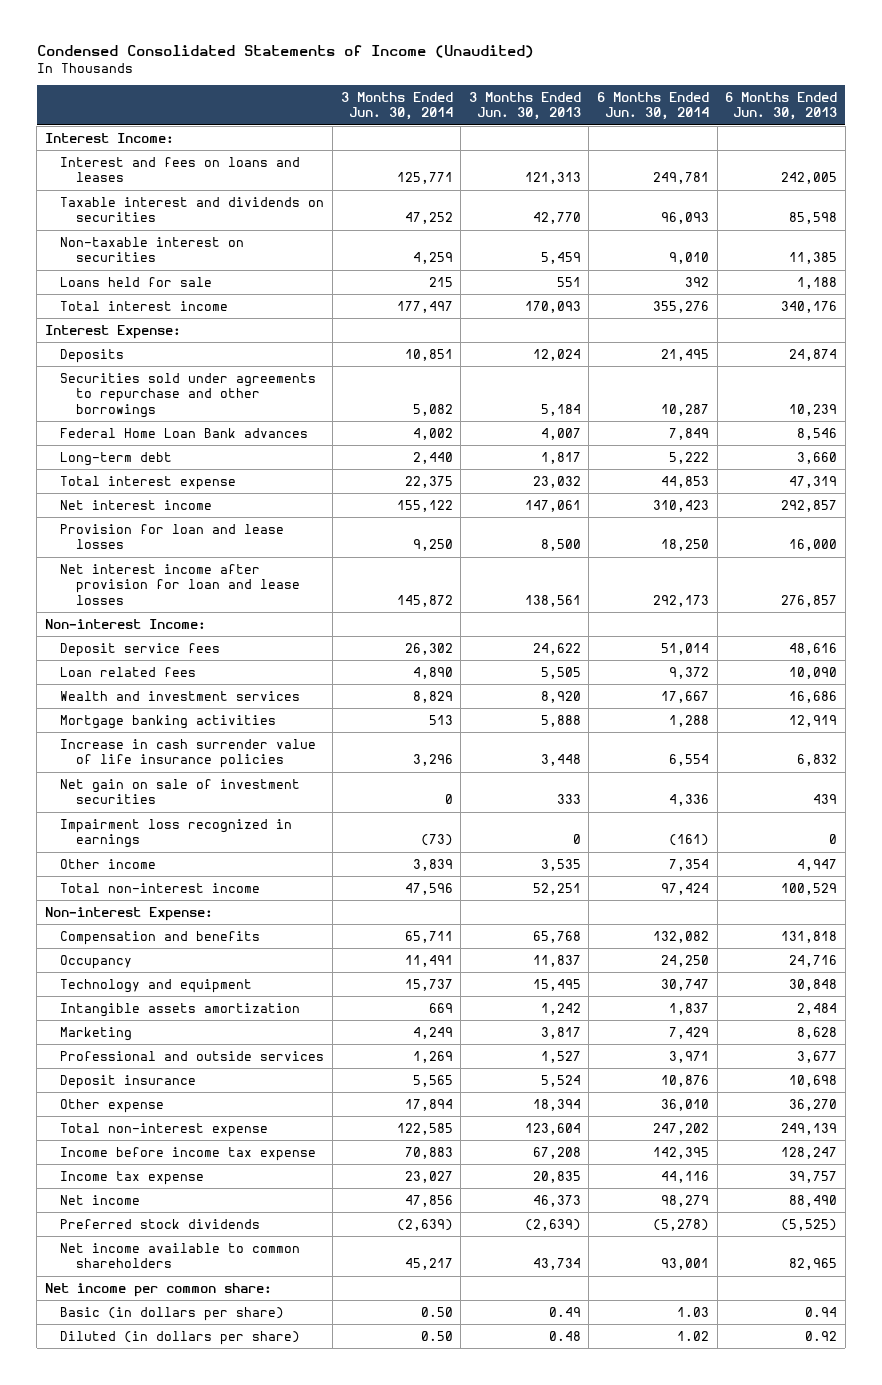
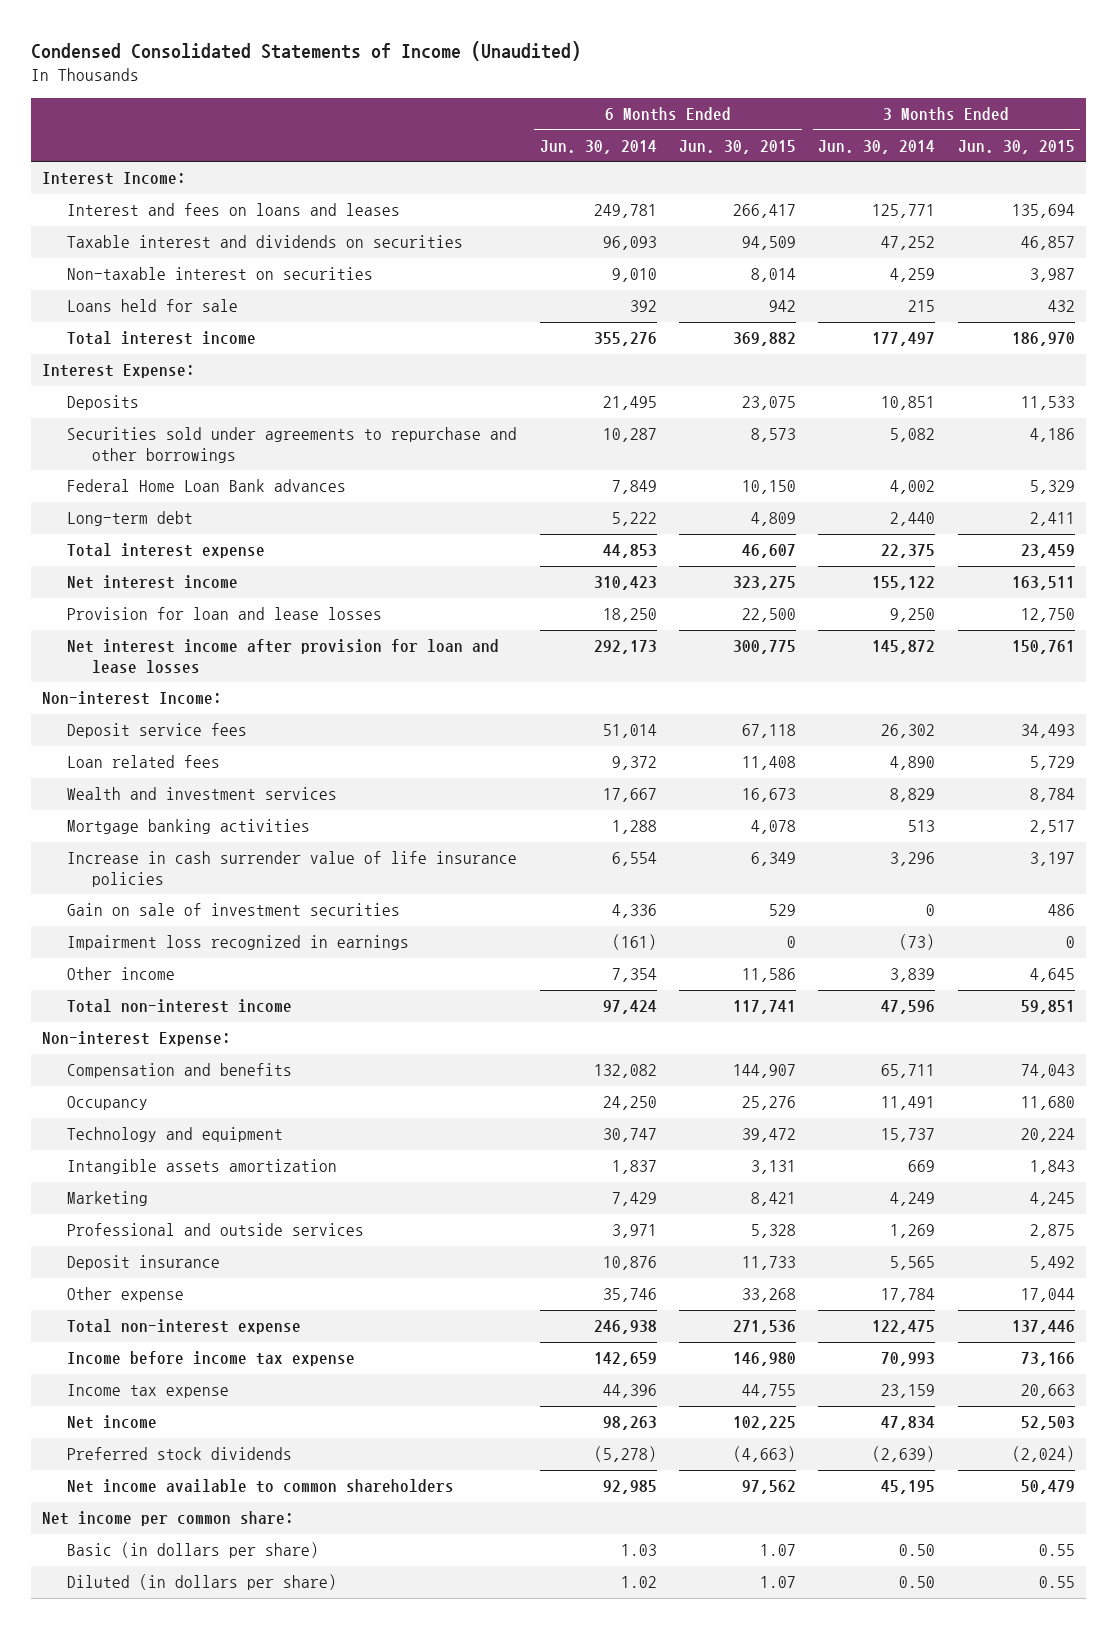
- | 3 Months Ended Jun. 30, 2014 | 3 Months Ended Jun. 30, 2013 | 6 Months Ended Jun. 30, 2014 | 6 Months Ended Jun. 30, 2013
+ | 6 Months Ended Jun. 30, 2014 | 6 Months Ended Jun. 30, 2015 | 3 Months Ended Jun. 30, 2014 | 3 Months Ended Jun. 30, 2015
- Net gain on sale of investment securities | 0 | 333 | 4,336 | 439
+ Gain on sale of investment securities | 4,336 | 529 | 0 | 486
- Other expense | 17,894 | 18,394 | 36,010 | 36,270
- Total non-interest expense | 122,585 | 123,604 | 247,202 | 249,139
- Income before income tax expense | 70,883 | 67,208 | 142,395 | 128,247
- Income tax expense | 23,027 | 20,835 | 44,116 | 39,757
- Net income | 47,856 | 46,373 | 98,279 | 88,490
+ Other expense | 35,746 | 33,268 | 17,784 | 17,044
+ Total non-interest expense | 246,938 | 271,536 | 122,475 | 137,446
+ Income before income tax expense | 142,659 | 146,980 | 70,993 | 73,166
+ Income tax expense | 44,396 | 44,755 | 23,159 | 20,663
+ Net income | 98,263 | 102,225 | 47,834 | 52,503
- Net income available to common shareholders | 45,217 | 43,734 | 93,001 | 82,965
+ Net income available to common shareholders | 92,985 | 97,562 | 45,195 | 50,479

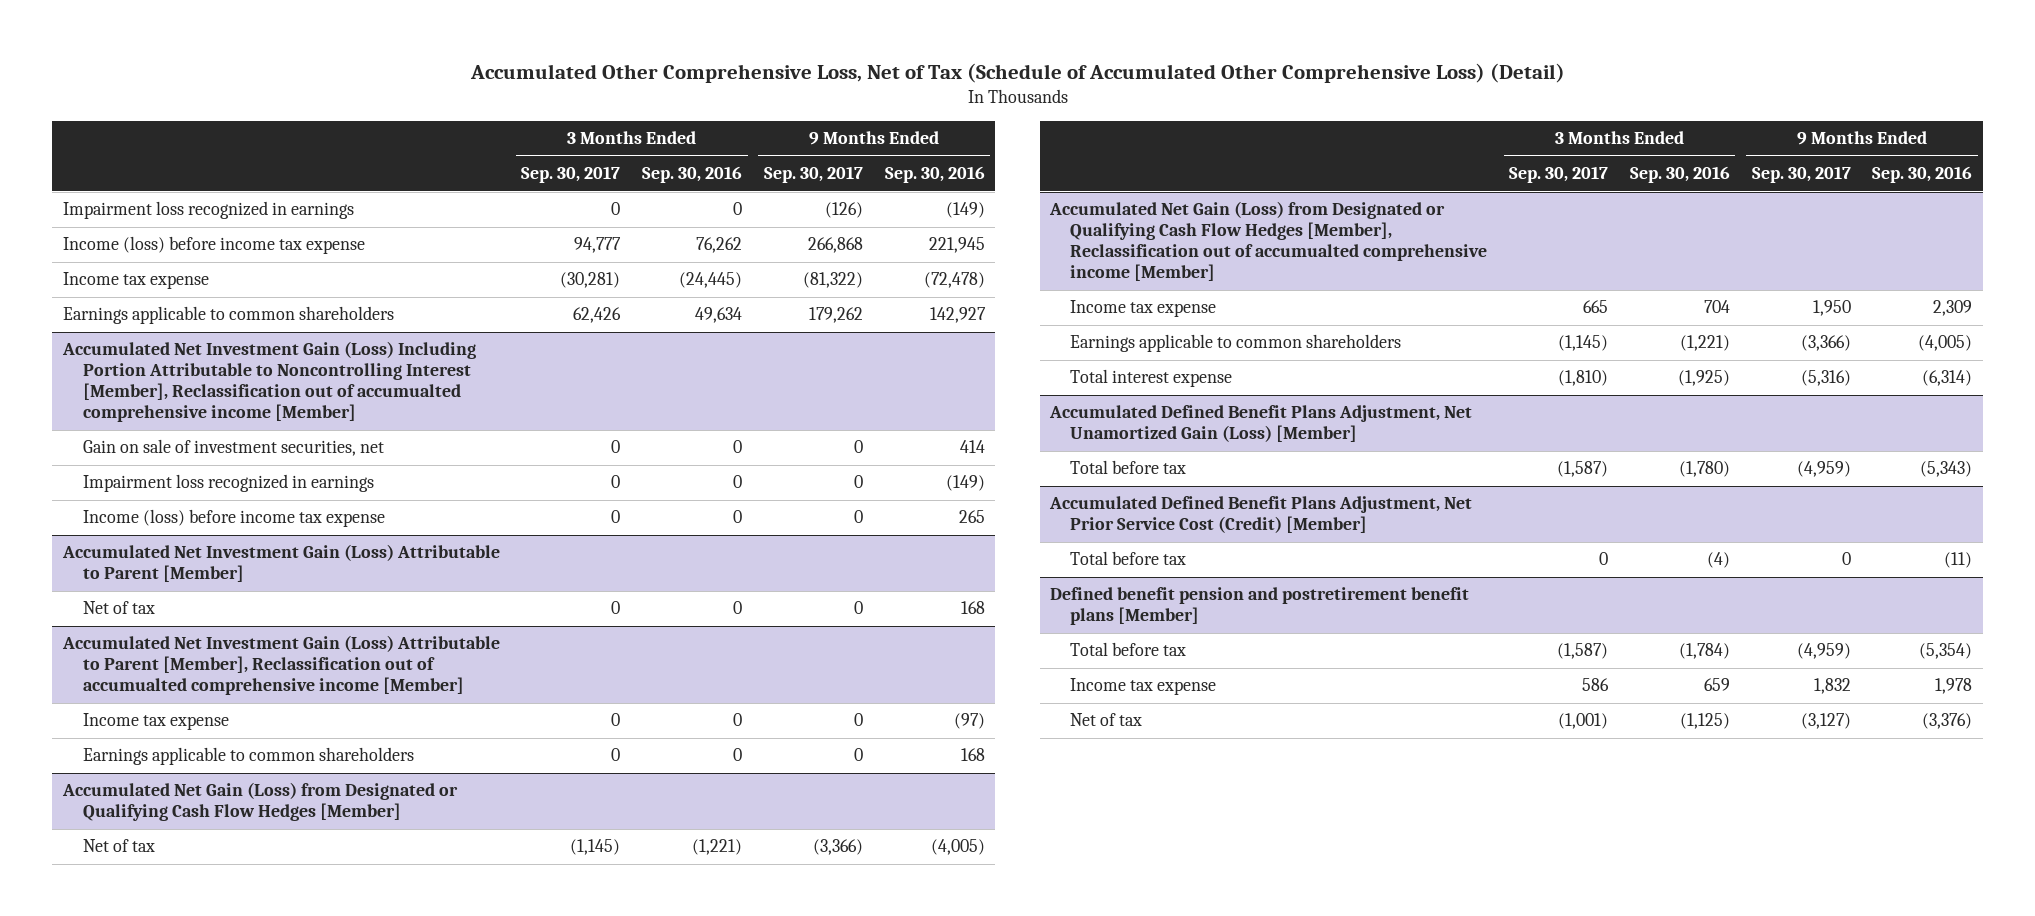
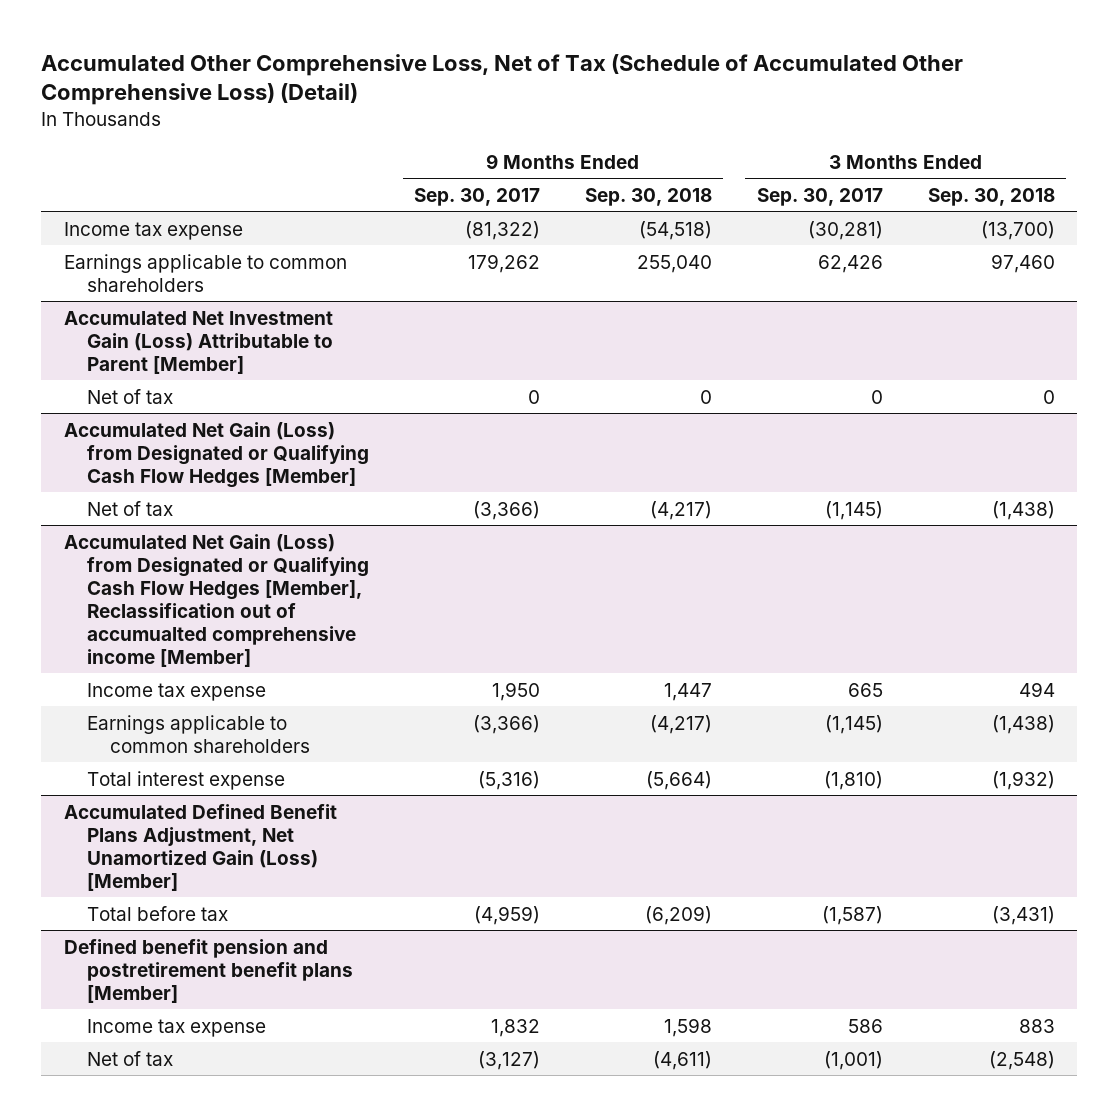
- | 3 Months Ended Sep. 30, 2017 | 3 Months Ended Sep. 30, 2016 | 9 Months Ended Sep. 30, 2017 | 9 Months Ended Sep. 30, 2016
+ | 9 Months Ended Sep. 30, 2017 | 9 Months Ended Sep. 30, 2018 | 3 Months Ended Sep. 30, 2017 | 3 Months Ended Sep. 30, 2018
- Impairment loss recognized in earnings | 0 | 0 | (126) | (149)
- Income (loss) before income tax expense | 94,777 | 76,262 | 266,868 | 221,945
- Accumulated Net Investment Gain (Loss) Including Portion Attributable to Noncontrolling Interest [Member], Reclassification out of accumualted comprehensive income [Member]
- Gain on sale of investment securities, net | 0 | 0 | 0 | 414
- Impairment loss recognized in earnings | 0 | 0 | 0 | (149)
- Income (loss) before income tax expense | 0 | 0 | 0 | 265
- Accumulated Net Investment Gain (Loss) Attributable to Parent [Member], Reclassification out of accumualted comprehensive income [Member]
- Income tax expense | 0 | 0 | 0 | (97)
- Earnings applicable to common shareholders | 0 | 0 | 0 | 168
- Accumulated Defined Benefit Plans Adjustment, Net Prior Service Cost (Credit) [Member]
- Total before tax | 0 | (4) | 0 | (11)
@ Defined benefit pension and postretirement benefit plans [Member]
- Total before tax | (1,587) | (1,784) | (4,959) | (5,354)

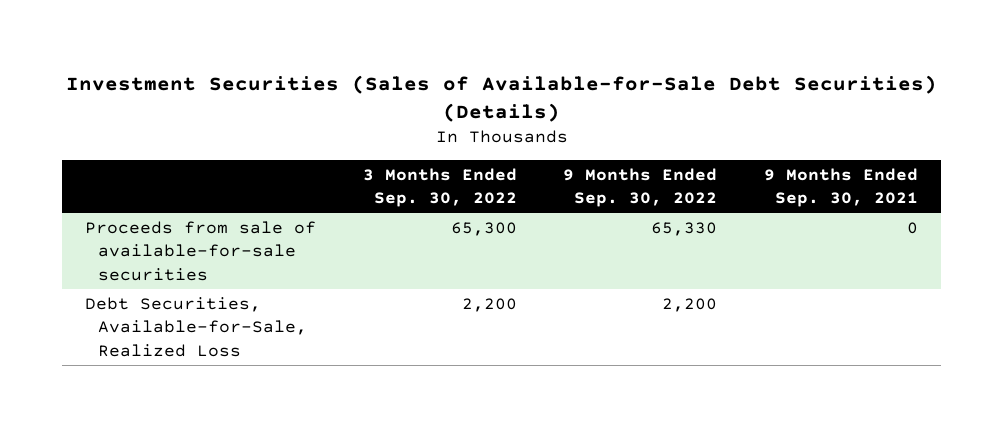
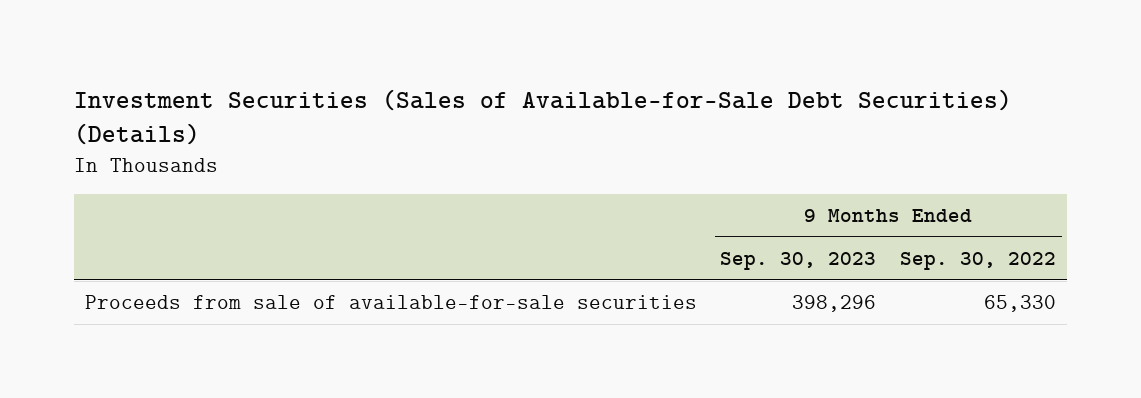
- | 3 Months Ended Sep. 30, 2022 | 9 Months Ended Sep. 30, 2022 | 9 Months Ended Sep. 30, 2021
+ | 9 Months Ended Sep. 30, 2023 | 9 Months Ended Sep. 30, 2022
- Debt Securities, Available-for-Sale, Realized Loss | 2,200 | 2,200 |

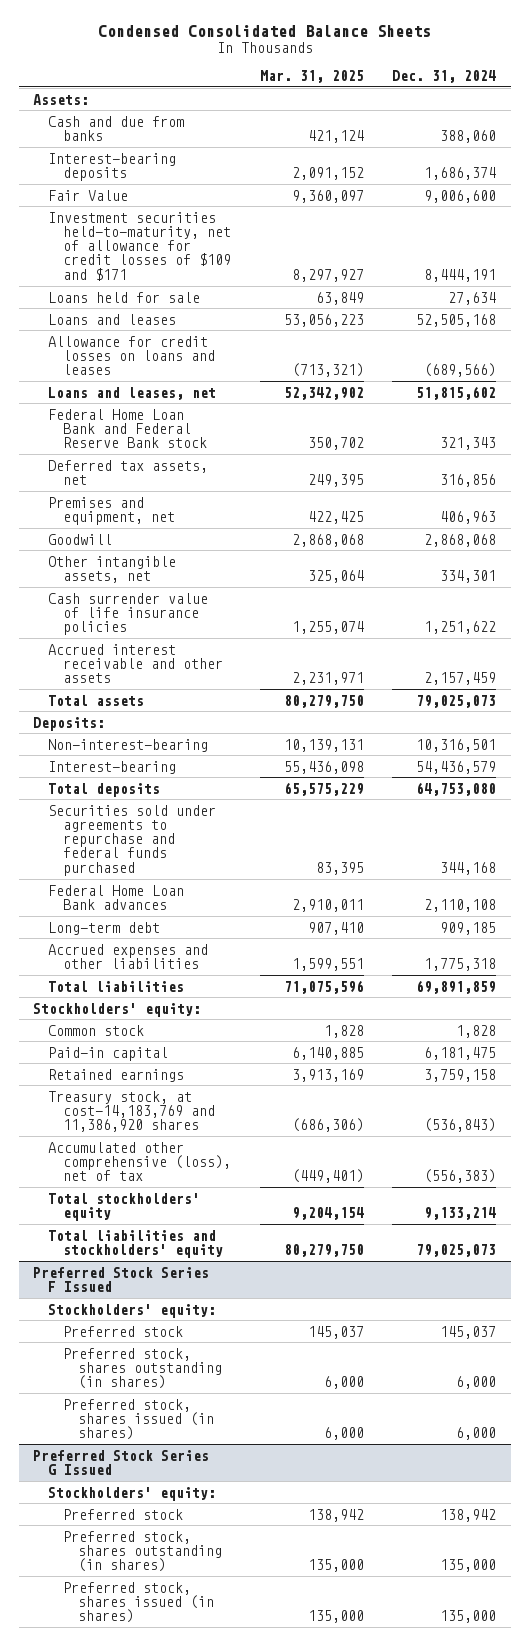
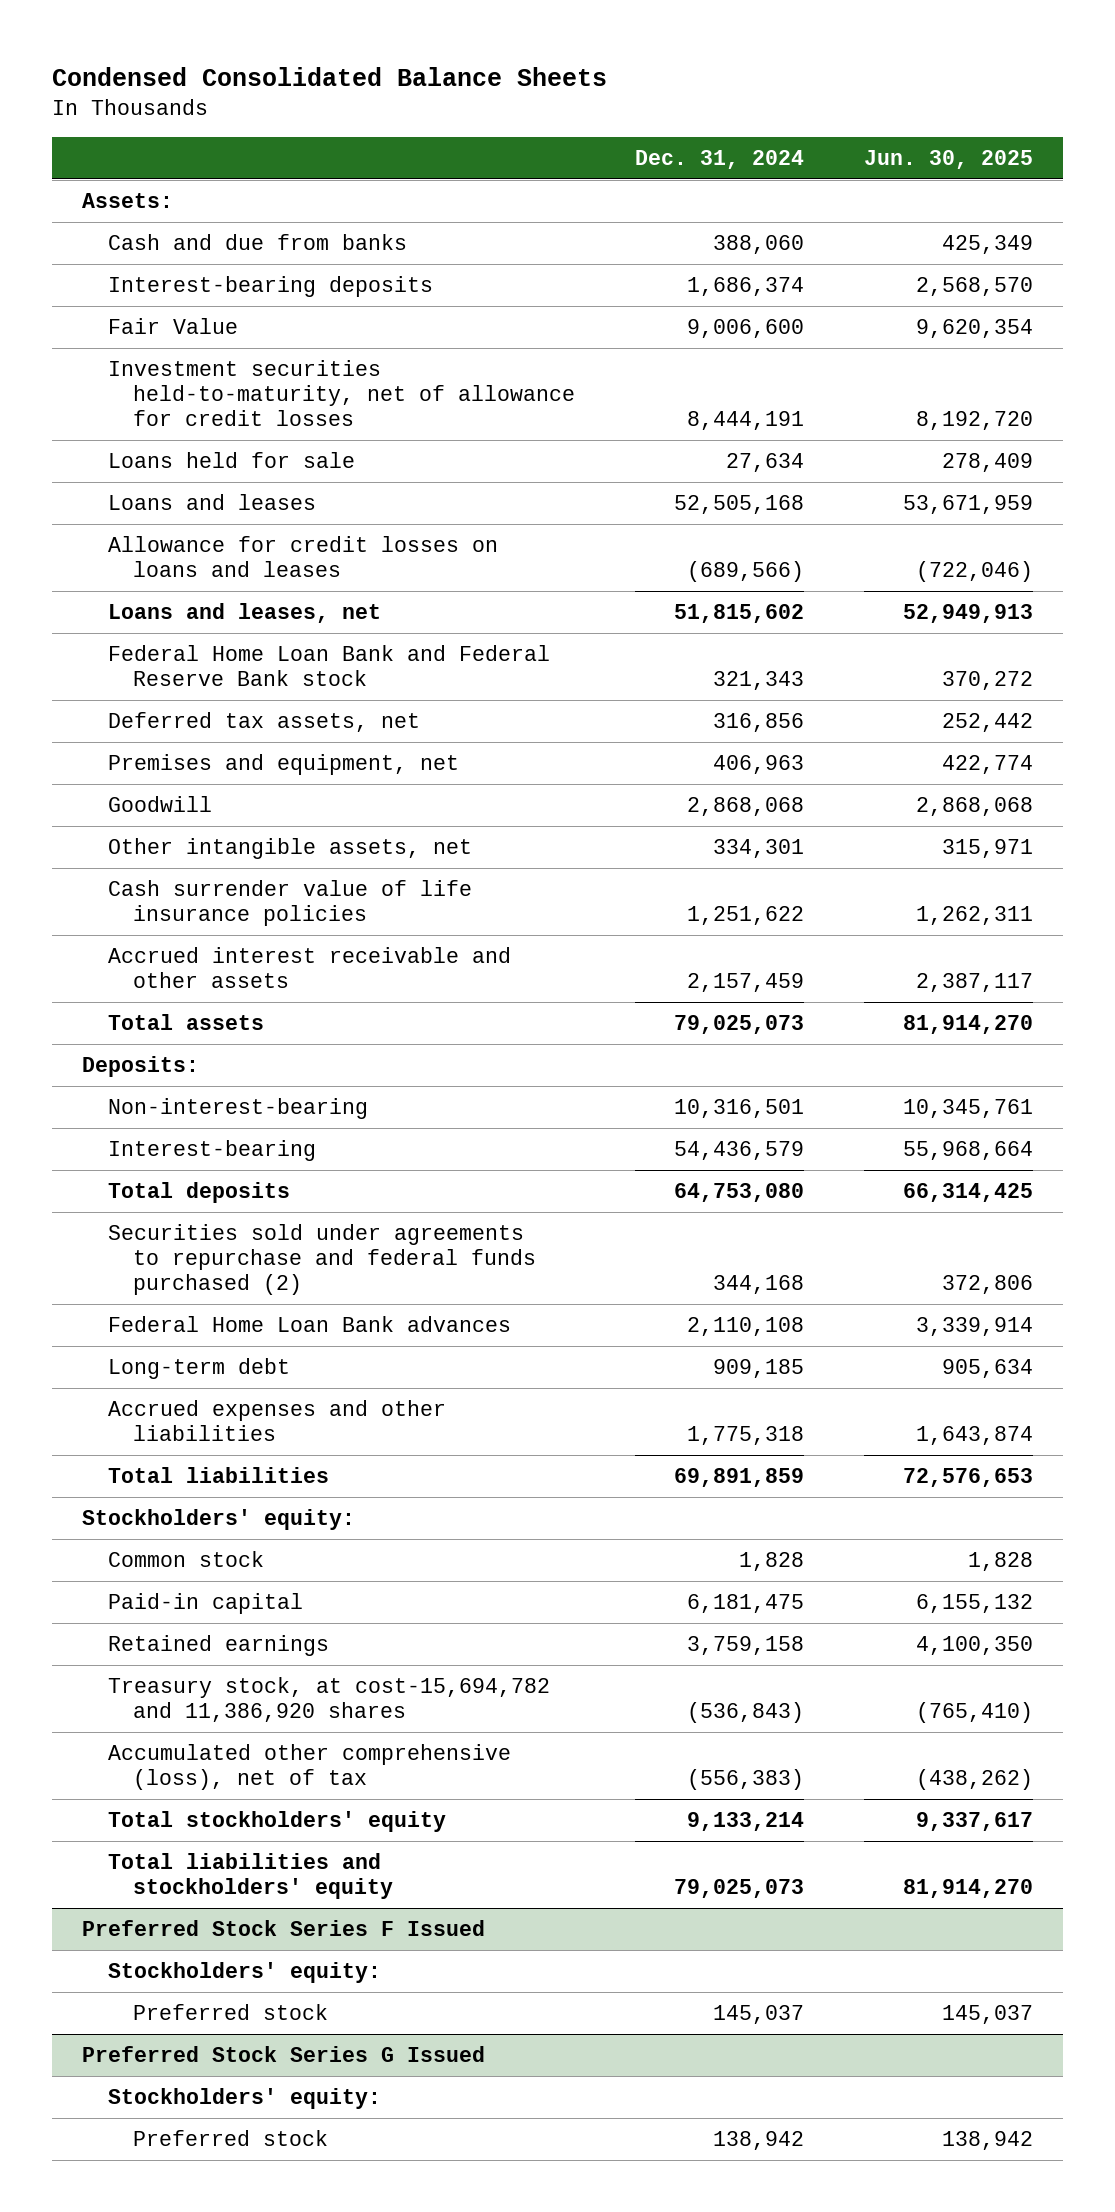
- | Mar. 31, 2025 | Dec. 31, 2024
+ | Dec. 31, 2024 | Jun. 30, 2025
- Investment securities held-to-maturity, net of allowance for credit losses of $109 and $171 | 8,297,927 | 8,444,191
+ Investment securities held-to-maturity, net of allowance for credit losses | 8,444,191 | 8,192,720
- Securities sold under agreements to repurchase and federal funds purchased | 83,395 | 344,168
+ Securities sold under agreements to repurchase and federal funds purchased (2) | 344,168 | 372,806
- Treasury stock, at cost-14,183,769 and 11,386,920 shares | (686,306) | (536,843)
+ Treasury stock, at cost-15,694,782 and 11,386,920 shares | (536,843) | (765,410)
@ Preferred Stock Series F Issued
- Preferred stock, shares outstanding (in shares) | 6,000 | 6,000
- Preferred stock, shares issued (in shares) | 6,000 | 6,000
@ Preferred Stock Series G Issued
- Preferred stock, shares outstanding (in shares) | 135,000 | 135,000
- Preferred stock, shares issued (in shares) | 135,000 | 135,000

